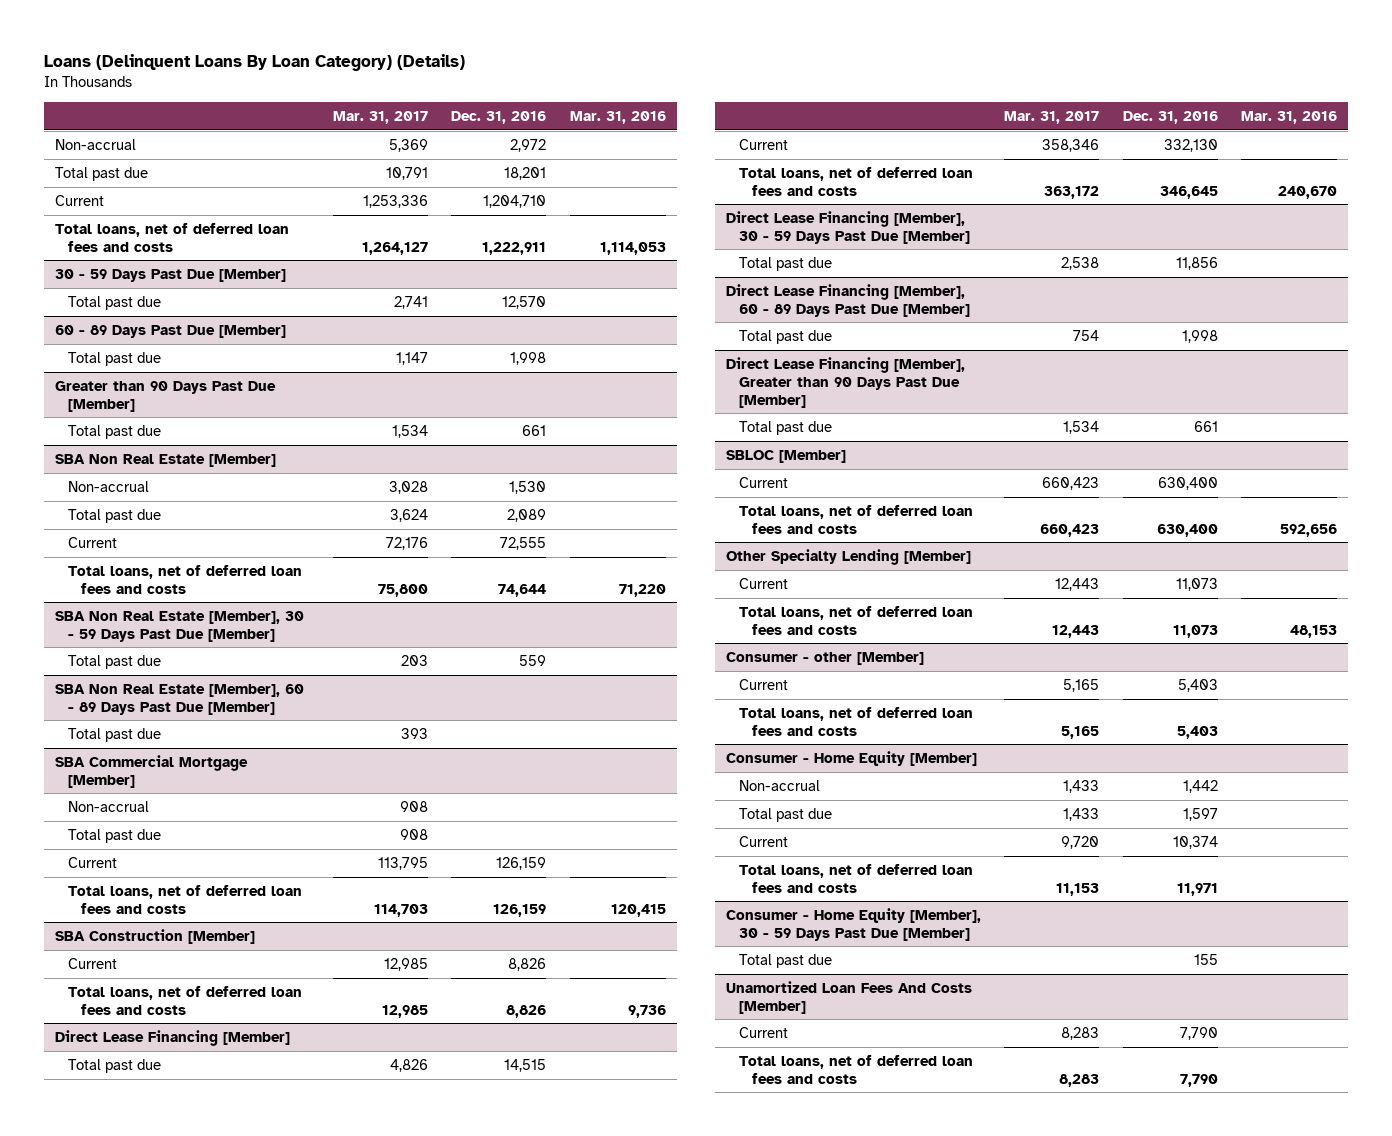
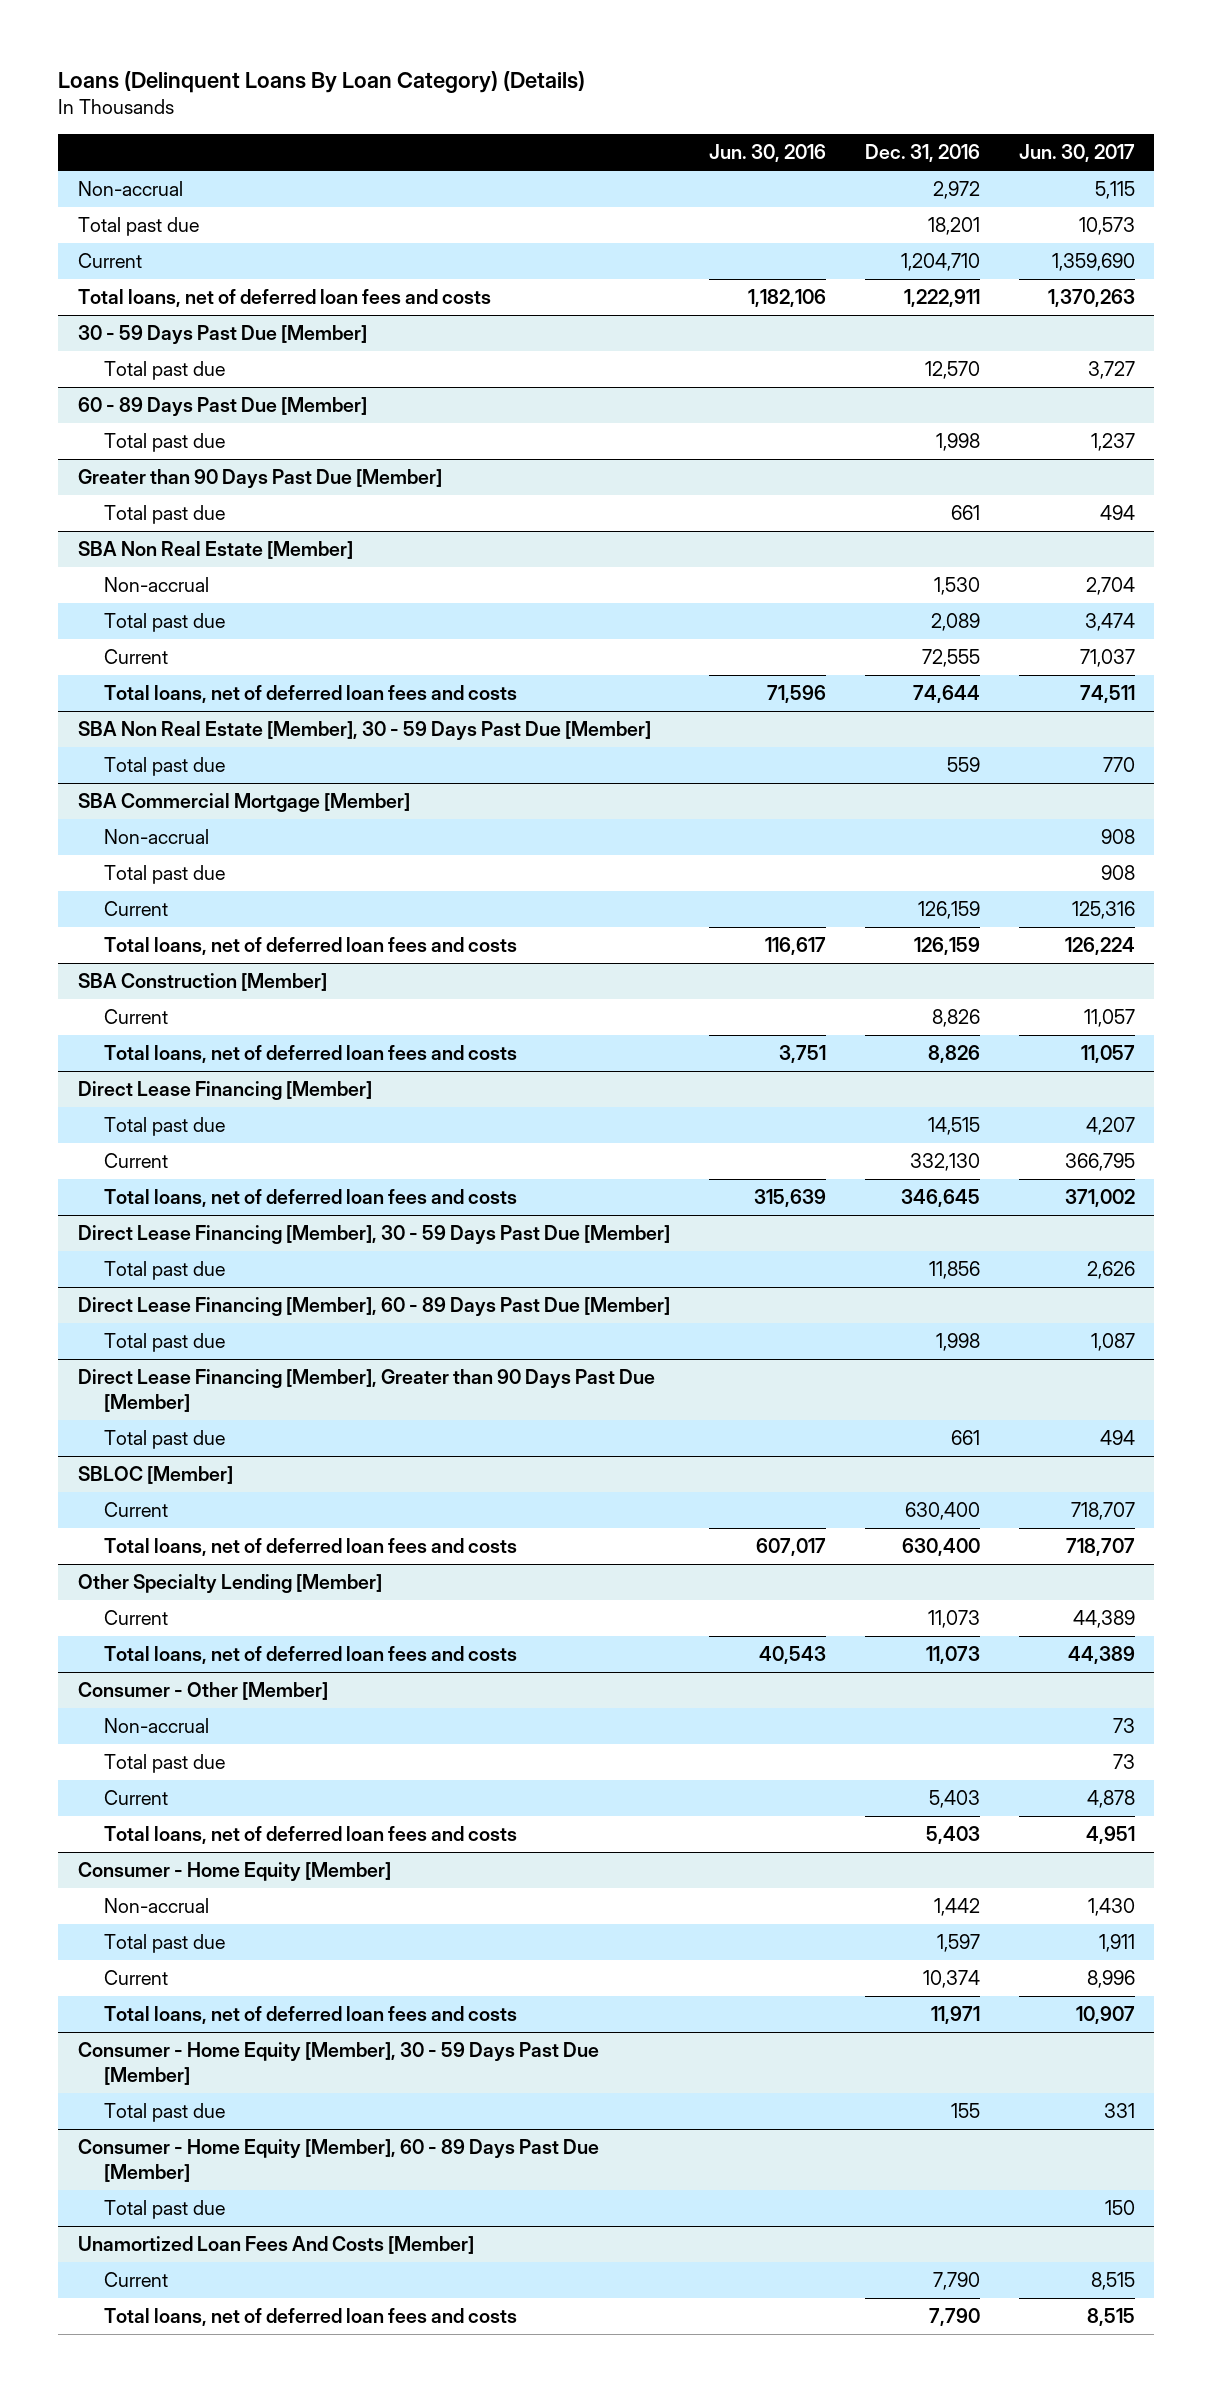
- | Mar. 31, 2017 | Dec. 31, 2016 | Mar. 31, 2016
+ | Jun. 30, 2016 | Dec. 31, 2016 | Jun. 30, 2017
- SBA Non Real Estate [Member], 60 - 89 Days Past Due [Member]
- Total past due | 393 | |
- Consumer - other [Member]
+ Consumer - Other [Member]
+ Non-accrual | | | 73
+ Total past due | | | 73
+ Consumer - Home Equity [Member], 60 - 89 Days Past Due [Member]
+ Total past due | | | 150

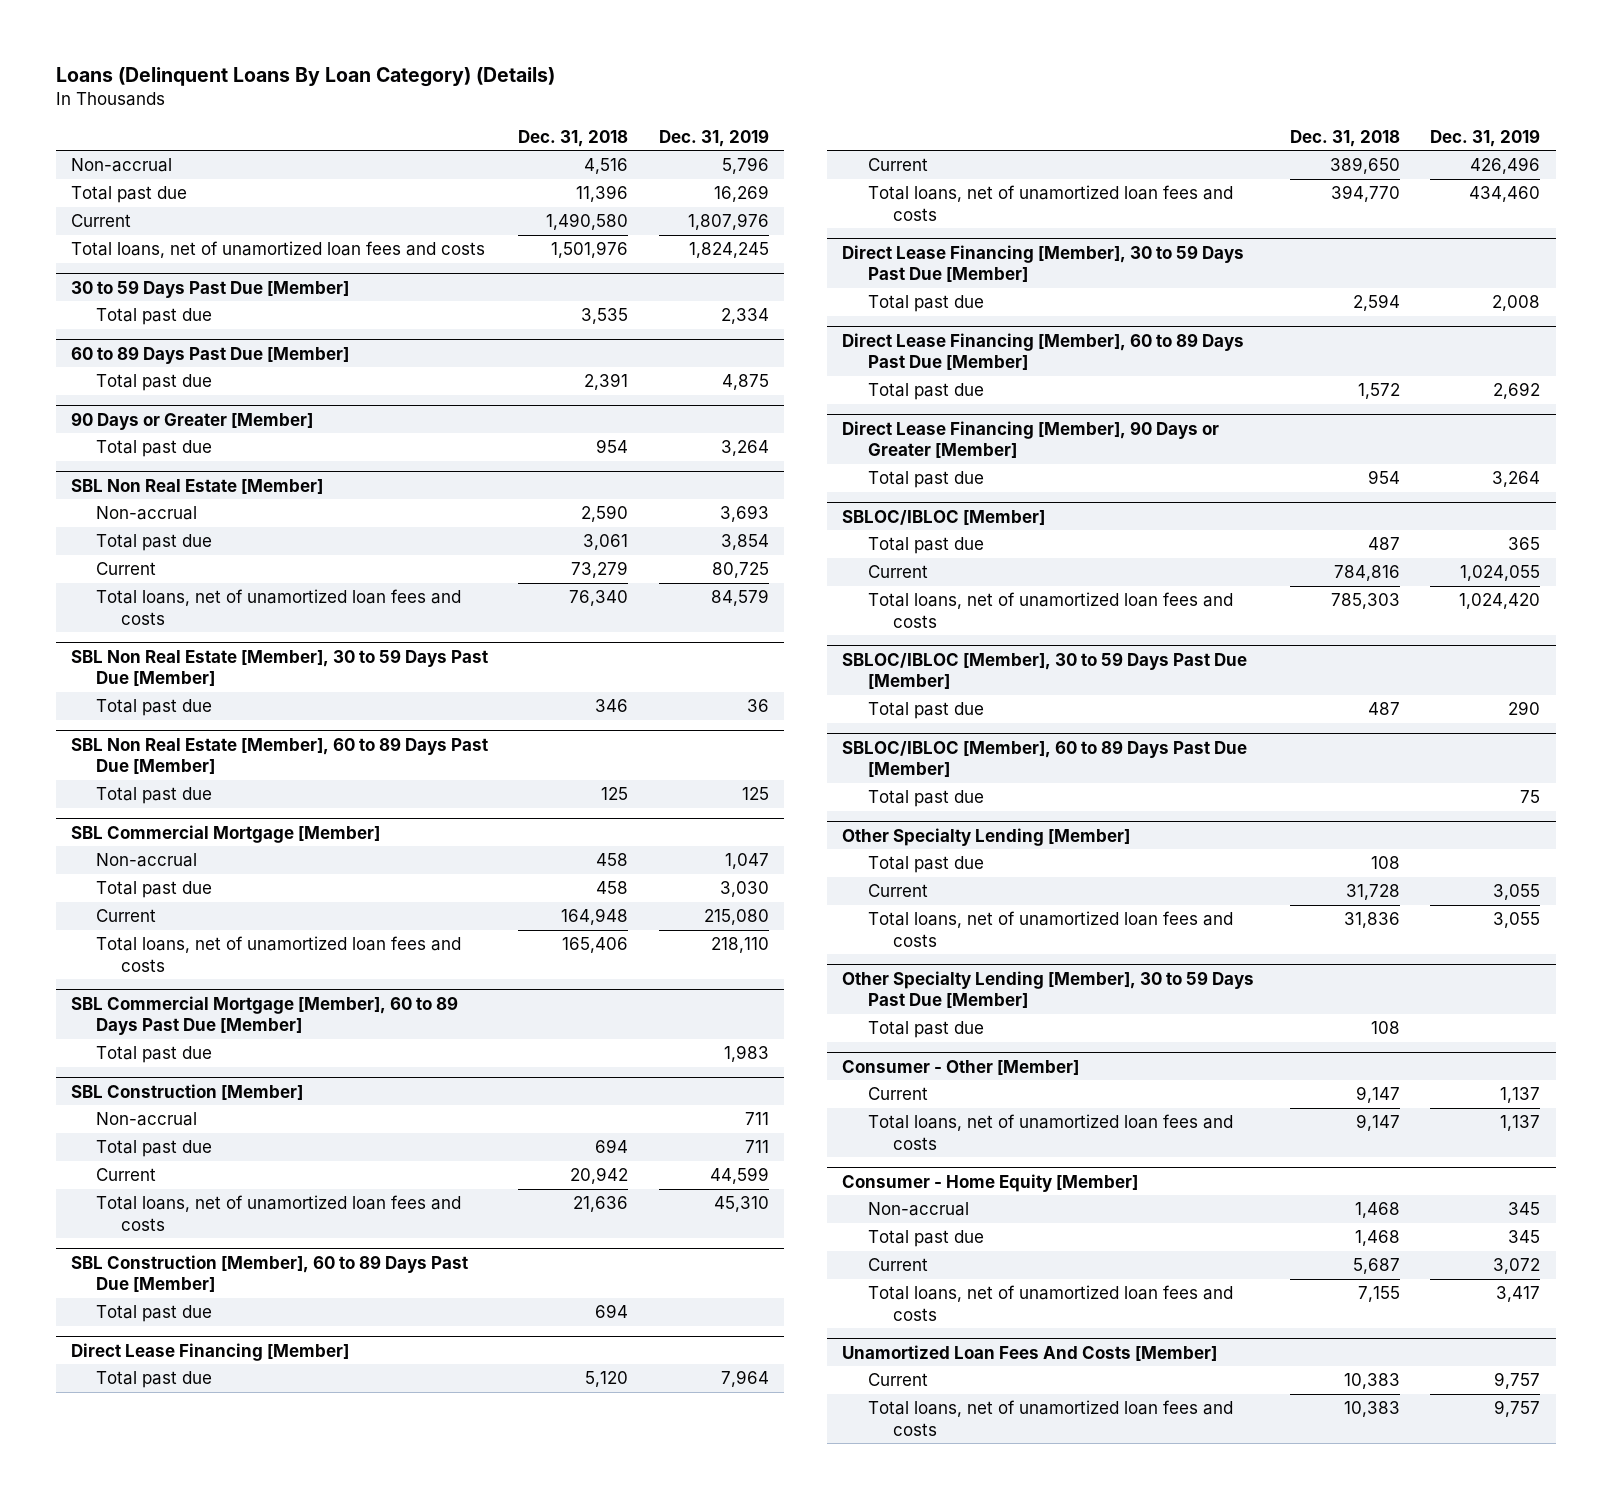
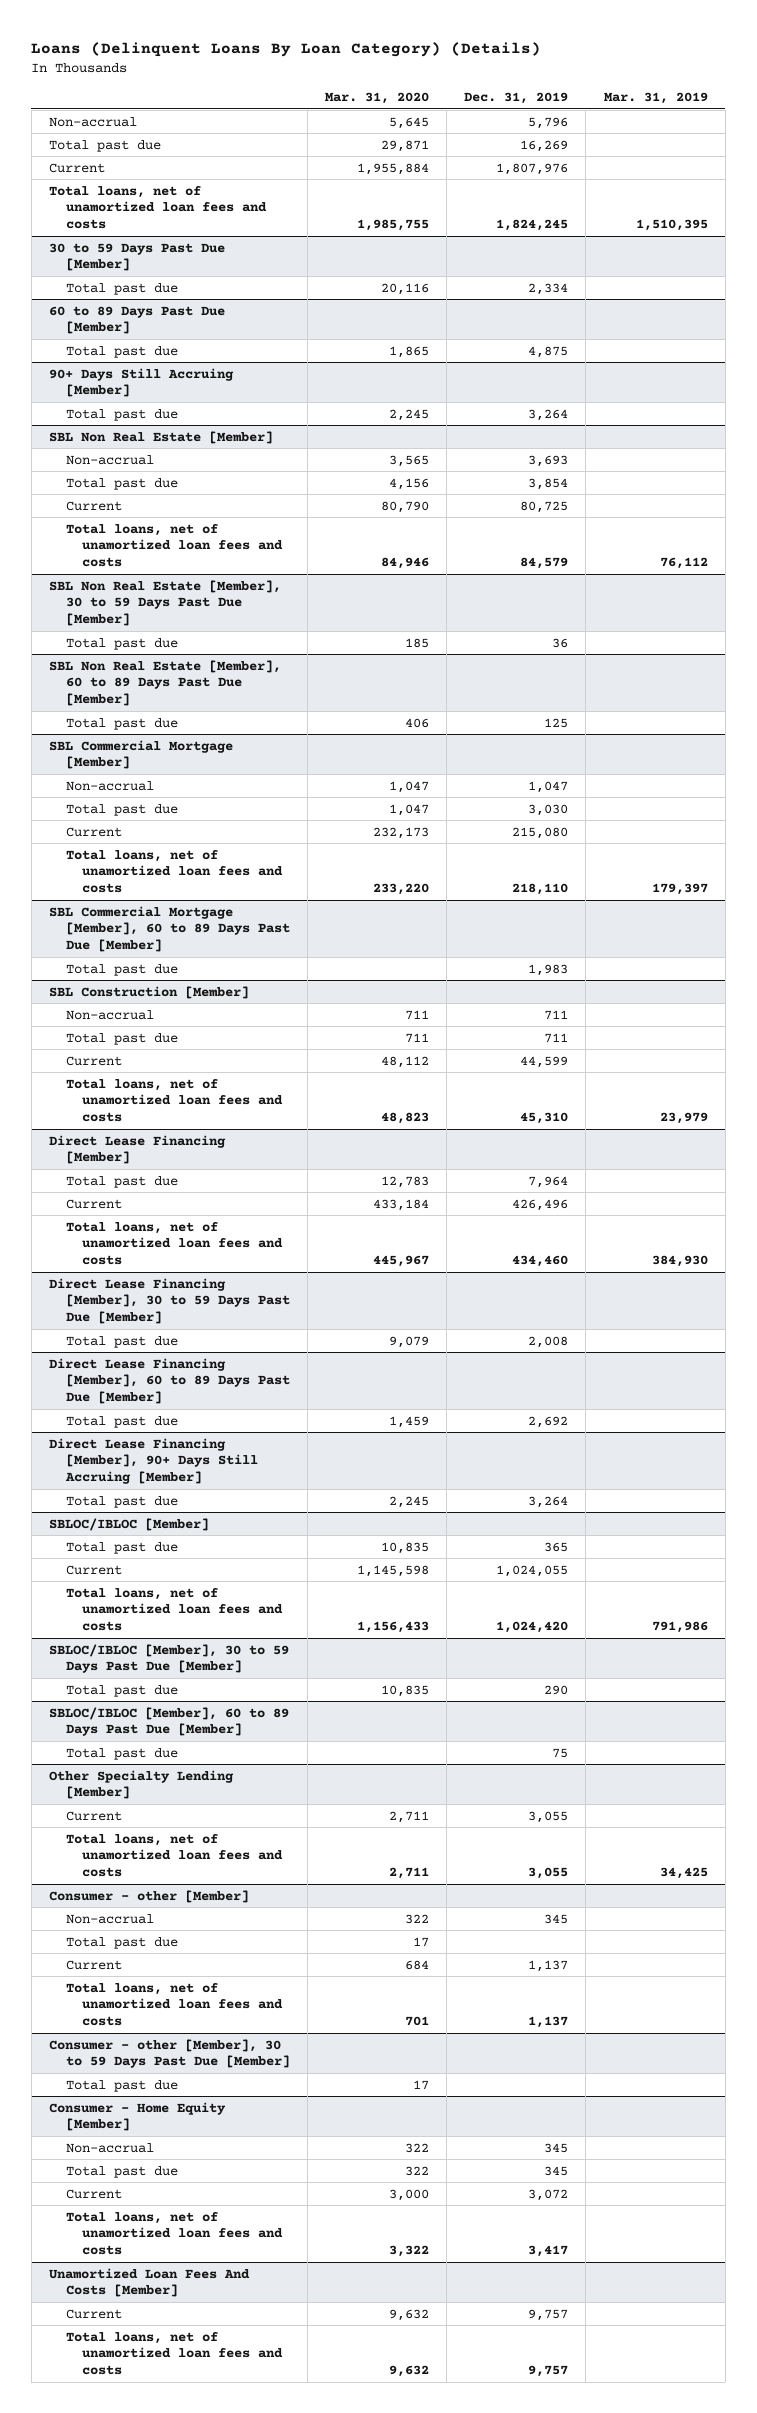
- | Dec. 31, 2018 | Dec. 31, 2019
+ | Mar. 31, 2020 | Dec. 31, 2019 | Mar. 31, 2019
- 90 Days or Greater [Member]
+ 90+ Days Still Accruing [Member]
- SBL Construction [Member], 60 to 89 Days Past Due [Member]
- Total past due | 694 |
- Direct Lease Financing [Member], 90 Days or Greater [Member]
+ Direct Lease Financing [Member], 90+ Days Still Accruing [Member]
@ Other Specialty Lending [Member]
- Total past due | 108 |
- Other Specialty Lending [Member], 30 to 59 Days Past Due [Member]
+ Consumer - other [Member]
+ Non-accrual | 322 | 345 |
- Consumer - Other [Member]
+ Consumer - other [Member], 30 to 59 Days Past Due [Member]
+ Total past due | 17 | |

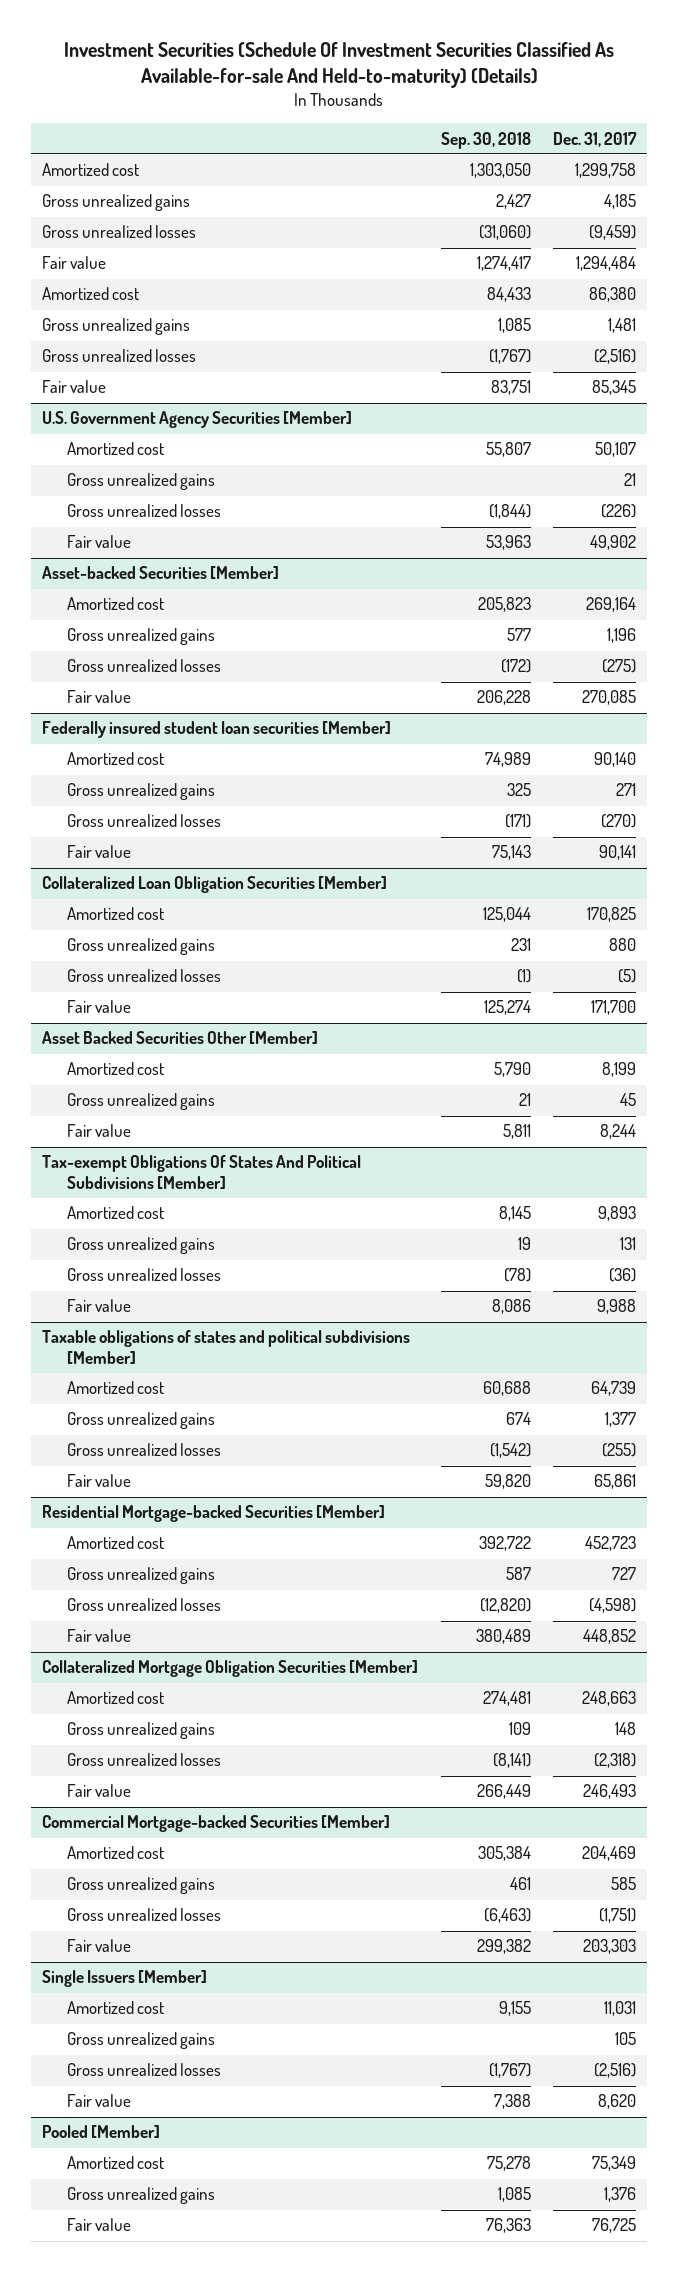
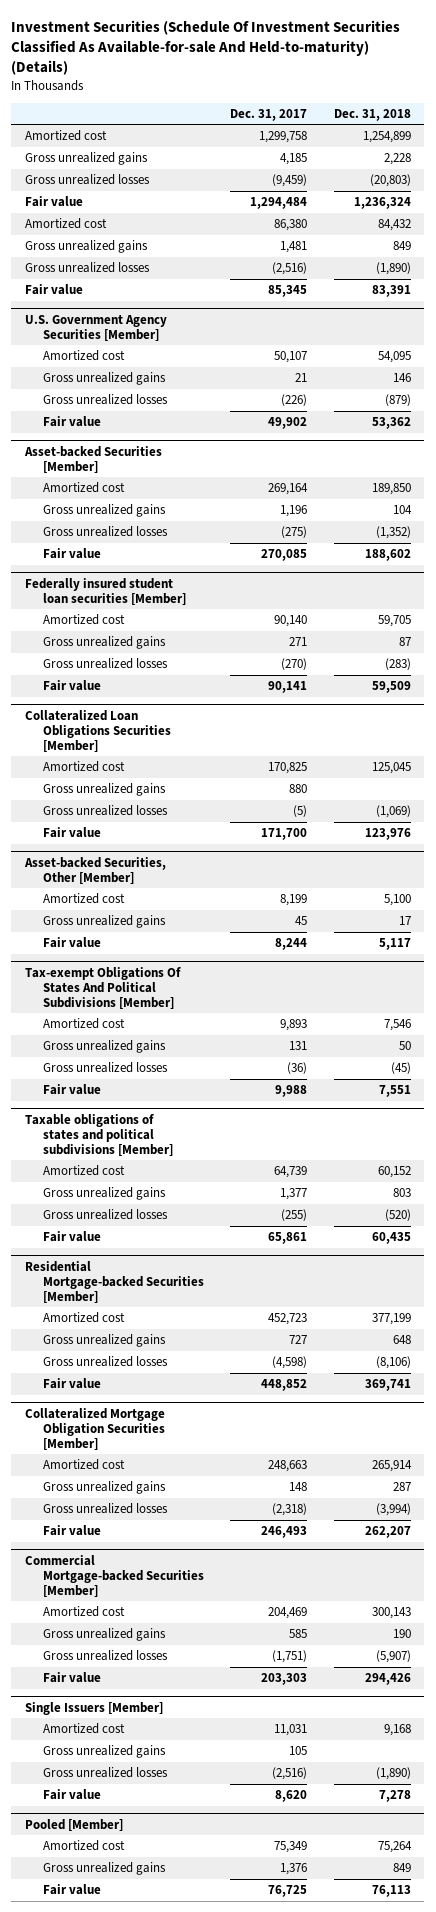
- | Sep. 30, 2018 | Dec. 31, 2017
+ | Dec. 31, 2017 | Dec. 31, 2018
- Collateralized Loan Obligation Securities [Member]
+ Collateralized Loan Obligations Securities [Member]
- Asset Backed Securities Other [Member]
+ Asset-backed Securities, Other [Member]

